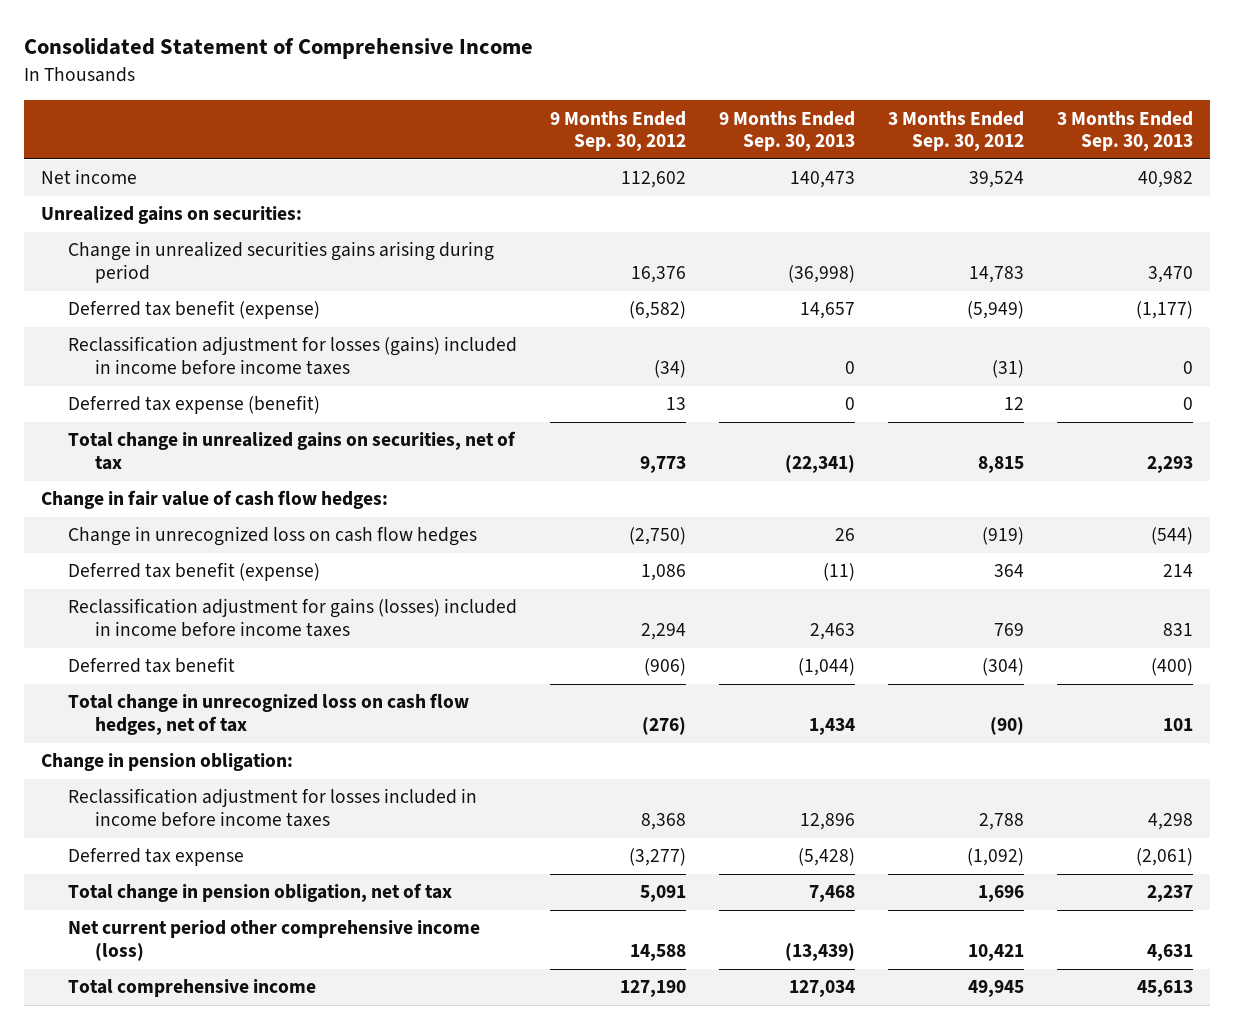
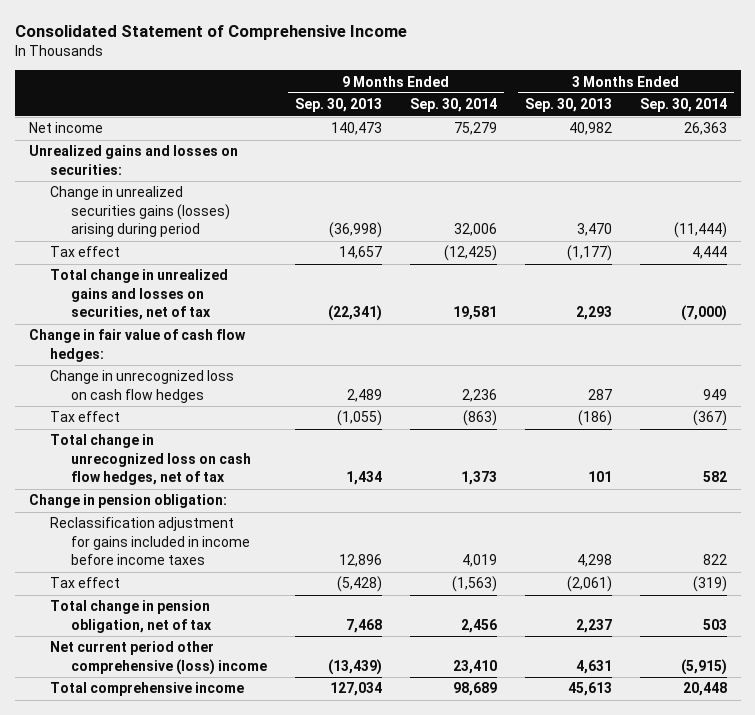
- | 9 Months Ended Sep. 30, 2012 | 9 Months Ended Sep. 30, 2013 | 3 Months Ended Sep. 30, 2012 | 3 Months Ended Sep. 30, 2013
+ | 9 Months Ended Sep. 30, 2013 | 9 Months Ended Sep. 30, 2014 | 3 Months Ended Sep. 30, 2013 | 3 Months Ended Sep. 30, 2014
- Unrealized gains on securities:
- Change in unrealized securities gains arising during period | 16,376 | (36,998) | 14,783 | 3,470
- Deferred tax benefit (expense) | (6,582) | 14,657 | (5,949) | (1,177)
- Reclassification adjustment for losses (gains) included in income before income taxes | (34) | 0 | (31) | 0
- Deferred tax expense (benefit) | 13 | 0 | 12 | 0
- Total change in unrealized gains on securities, net of tax | 9,773 | (22,341) | 8,815 | 2,293
+ Unrealized gains and losses on securities:
+ Change in unrealized securities gains (losses) arising during period | (36,998) | 32,006 | 3,470 | (11,444)
+ Tax effect | 14,657 | (12,425) | (1,177) | 4,444
+ Total change in unrealized gains and losses on securities, net of tax | (22,341) | 19,581 | 2,293 | (7,000)
- Change in unrecognized loss on cash flow hedges | (2,750) | 26 | (919) | (544)
- Deferred tax benefit (expense) | 1,086 | (11) | 364 | 214
- Reclassification adjustment for gains (losses) included in income before income taxes | 2,294 | 2,463 | 769 | 831
- Deferred tax benefit | (906) | (1,044) | (304) | (400)
+ Change in unrecognized loss on cash flow hedges | 2,489 | 2,236 | 287 | 949
+ Tax effect | (1,055) | (863) | (186) | (367)
- Reclassification adjustment for losses included in income before income taxes | 8,368 | 12,896 | 2,788 | 4,298
- Deferred tax expense | (3,277) | (5,428) | (1,092) | (2,061)
+ Reclassification adjustment for gains included in income before income taxes | 12,896 | 4,019 | 4,298 | 822
+ Tax effect | (5,428) | (1,563) | (2,061) | (319)
- Net current period other comprehensive income (loss) | 14,588 | (13,439) | 10,421 | 4,631
+ Net current period other comprehensive (loss) income | (13,439) | 23,410 | 4,631 | (5,915)

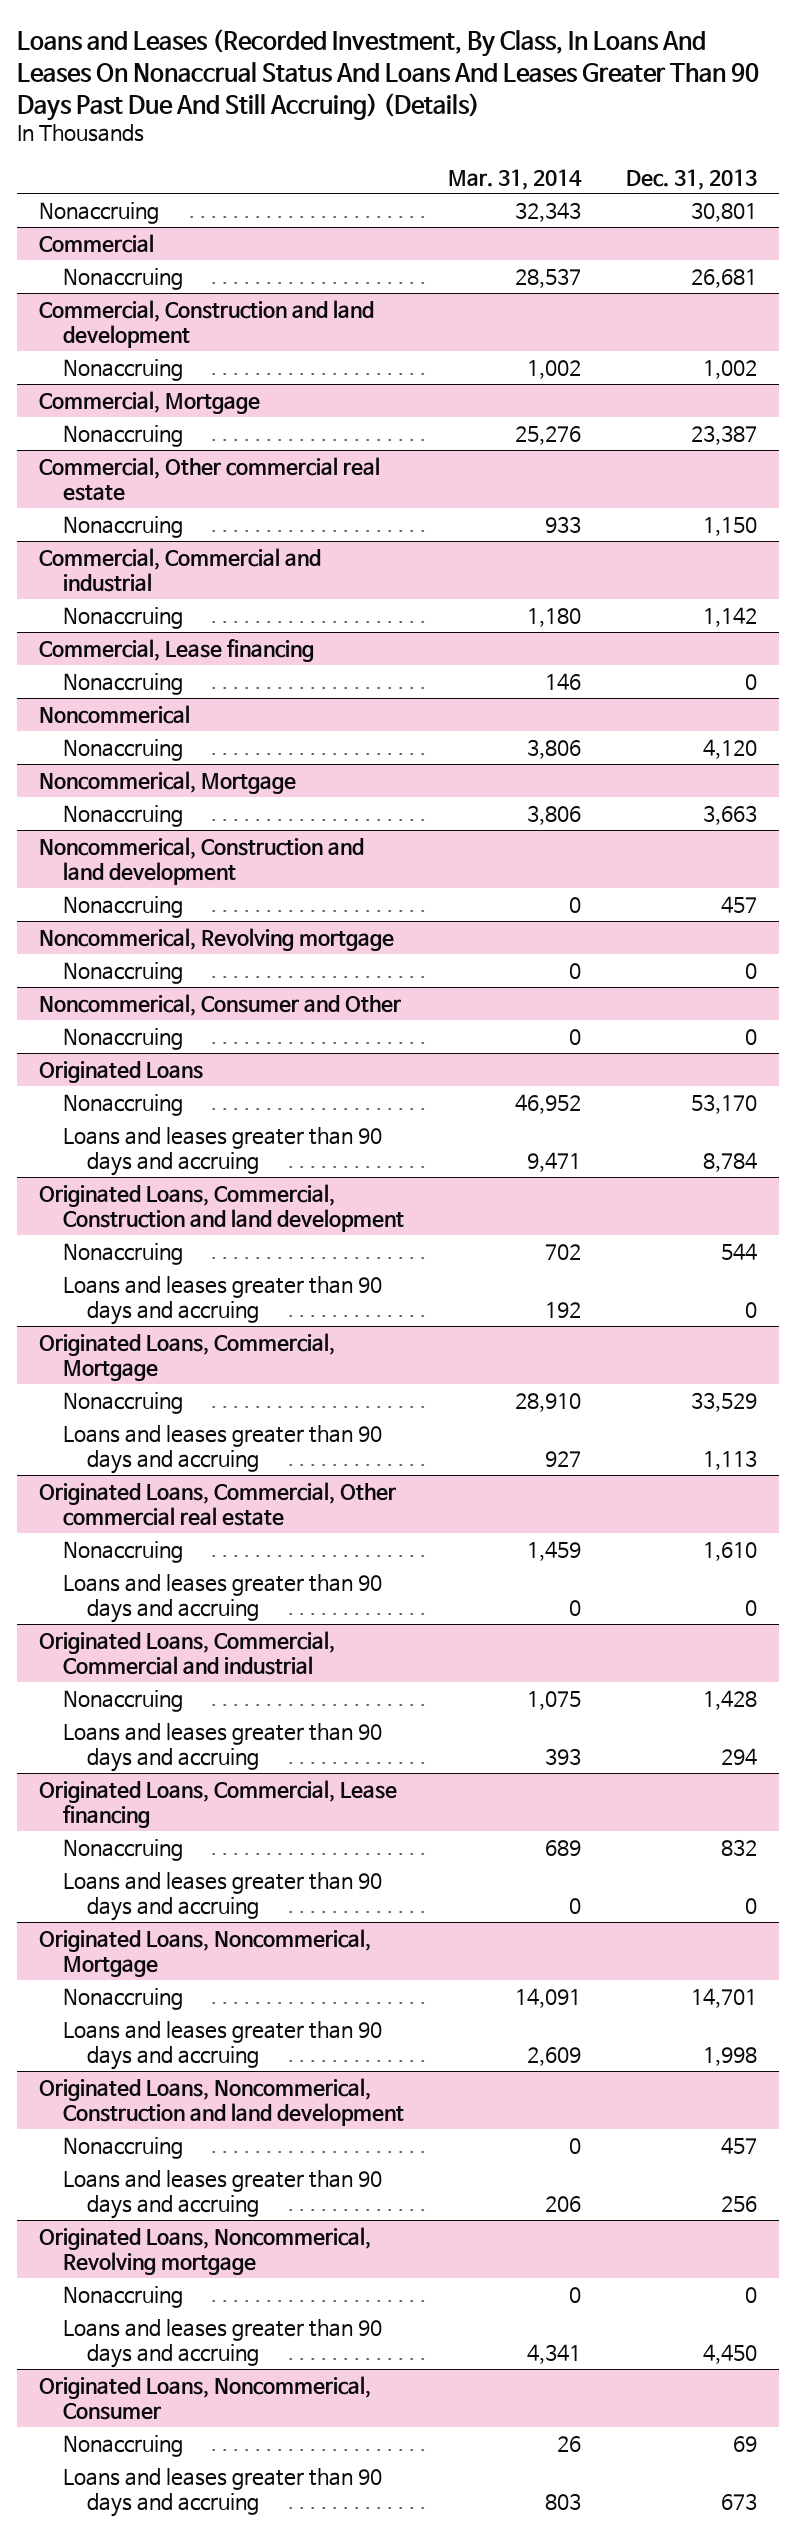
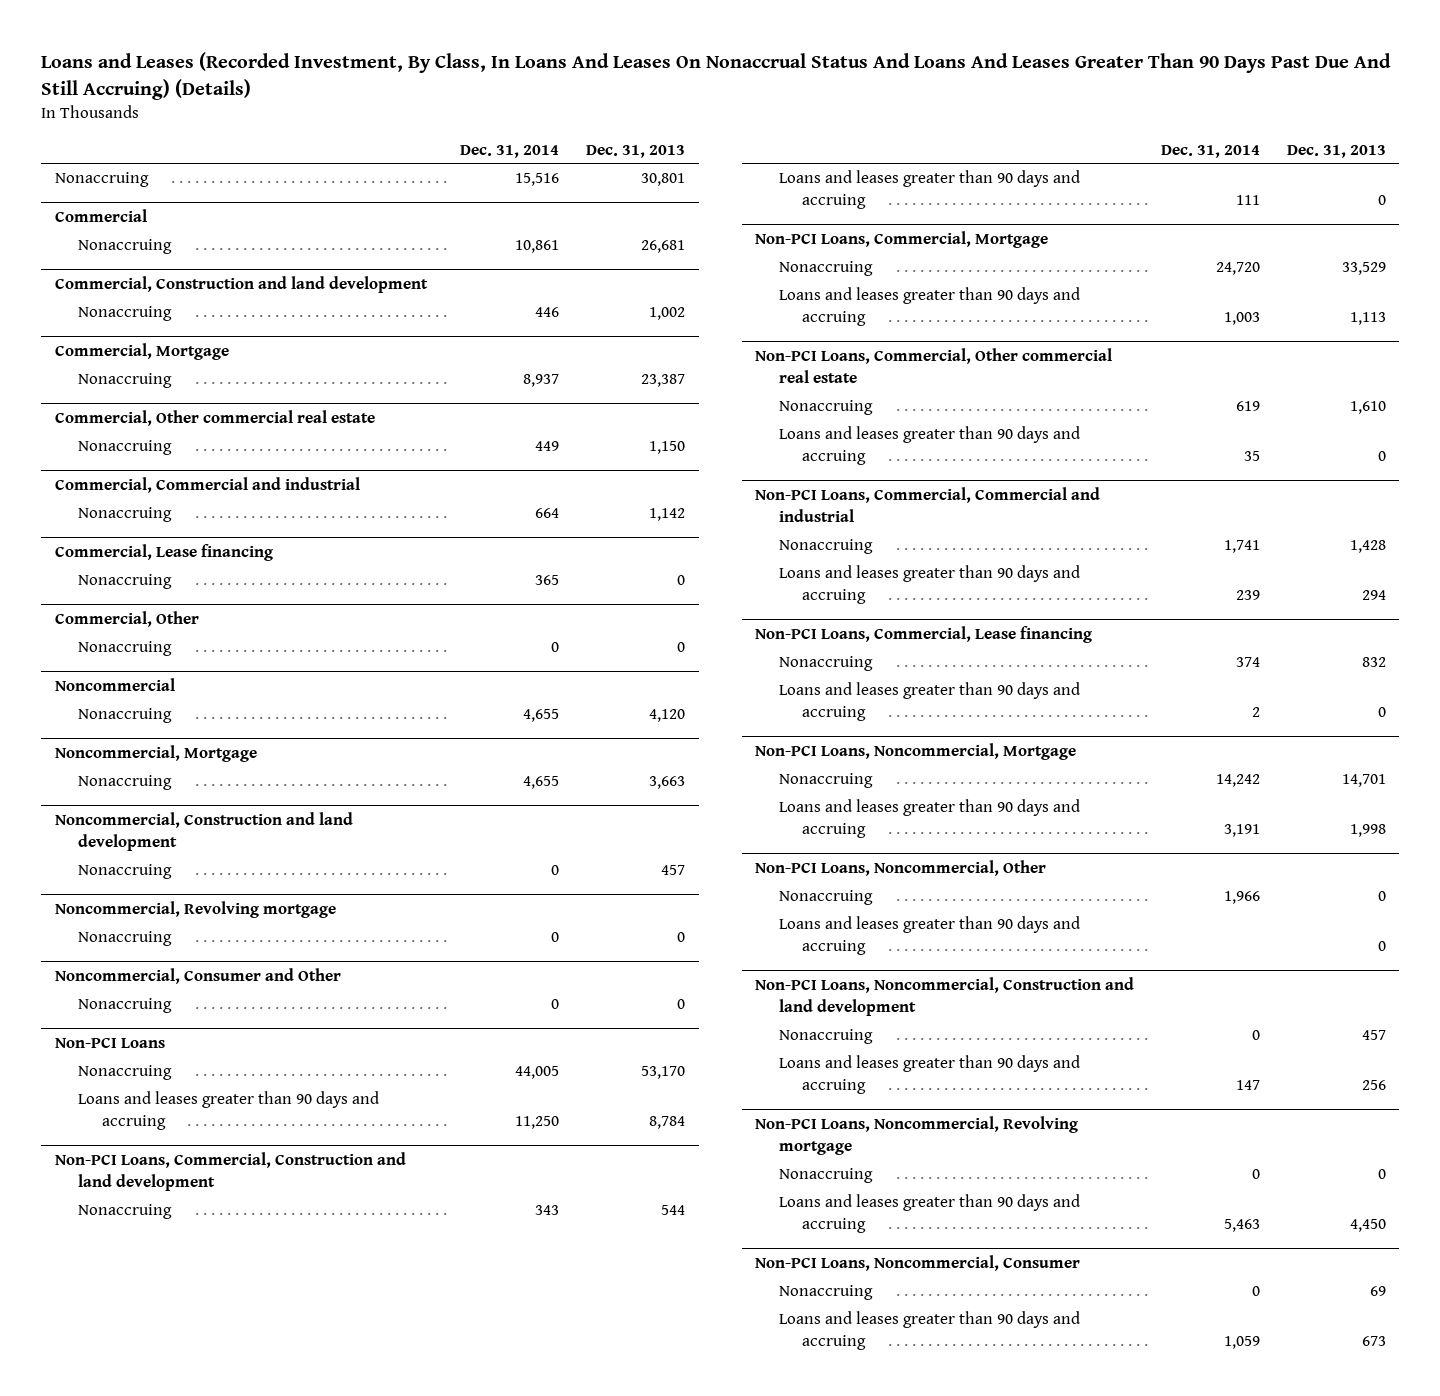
- | Mar. 31, 2014 | Dec. 31, 2013
+ | Dec. 31, 2014 | Dec. 31, 2013
- Noncommerical
+ Commercial, Other
+ Nonaccruing | 0 | 0
+ Noncommercial
- Noncommerical, Mortgage
+ Noncommercial, Mortgage
- Noncommerical, Construction and land development
+ Noncommercial, Construction and land development
- Noncommerical, Revolving mortgage
+ Noncommercial, Revolving mortgage
- Noncommerical, Consumer and Other
+ Noncommercial, Consumer and Other
- Originated Loans
+ Non-PCI Loans
- Originated Loans, Commercial, Construction and land development
+ Non-PCI Loans, Commercial, Construction and land development
- Originated Loans, Commercial, Mortgage
+ Non-PCI Loans, Commercial, Mortgage
- Originated Loans, Commercial, Other commercial real estate
+ Non-PCI Loans, Commercial, Other commercial real estate
- Originated Loans, Commercial, Commercial and industrial
+ Non-PCI Loans, Commercial, Commercial and industrial
- Originated Loans, Commercial, Lease financing
+ Non-PCI Loans, Commercial, Lease financing
- Originated Loans, Noncommerical, Mortgage
+ Non-PCI Loans, Noncommercial, Mortgage
- Originated Loans, Noncommerical, Construction and land development
+ Non-PCI Loans, Noncommercial, Other
+ Nonaccruing | 1,966 | 0
+ Loans and leases greater than 90 days and accruing | | 0
+ Non-PCI Loans, Noncommercial, Construction and land development
- Originated Loans, Noncommerical, Revolving mortgage
+ Non-PCI Loans, Noncommercial, Revolving mortgage
- Originated Loans, Noncommerical, Consumer
+ Non-PCI Loans, Noncommercial, Consumer

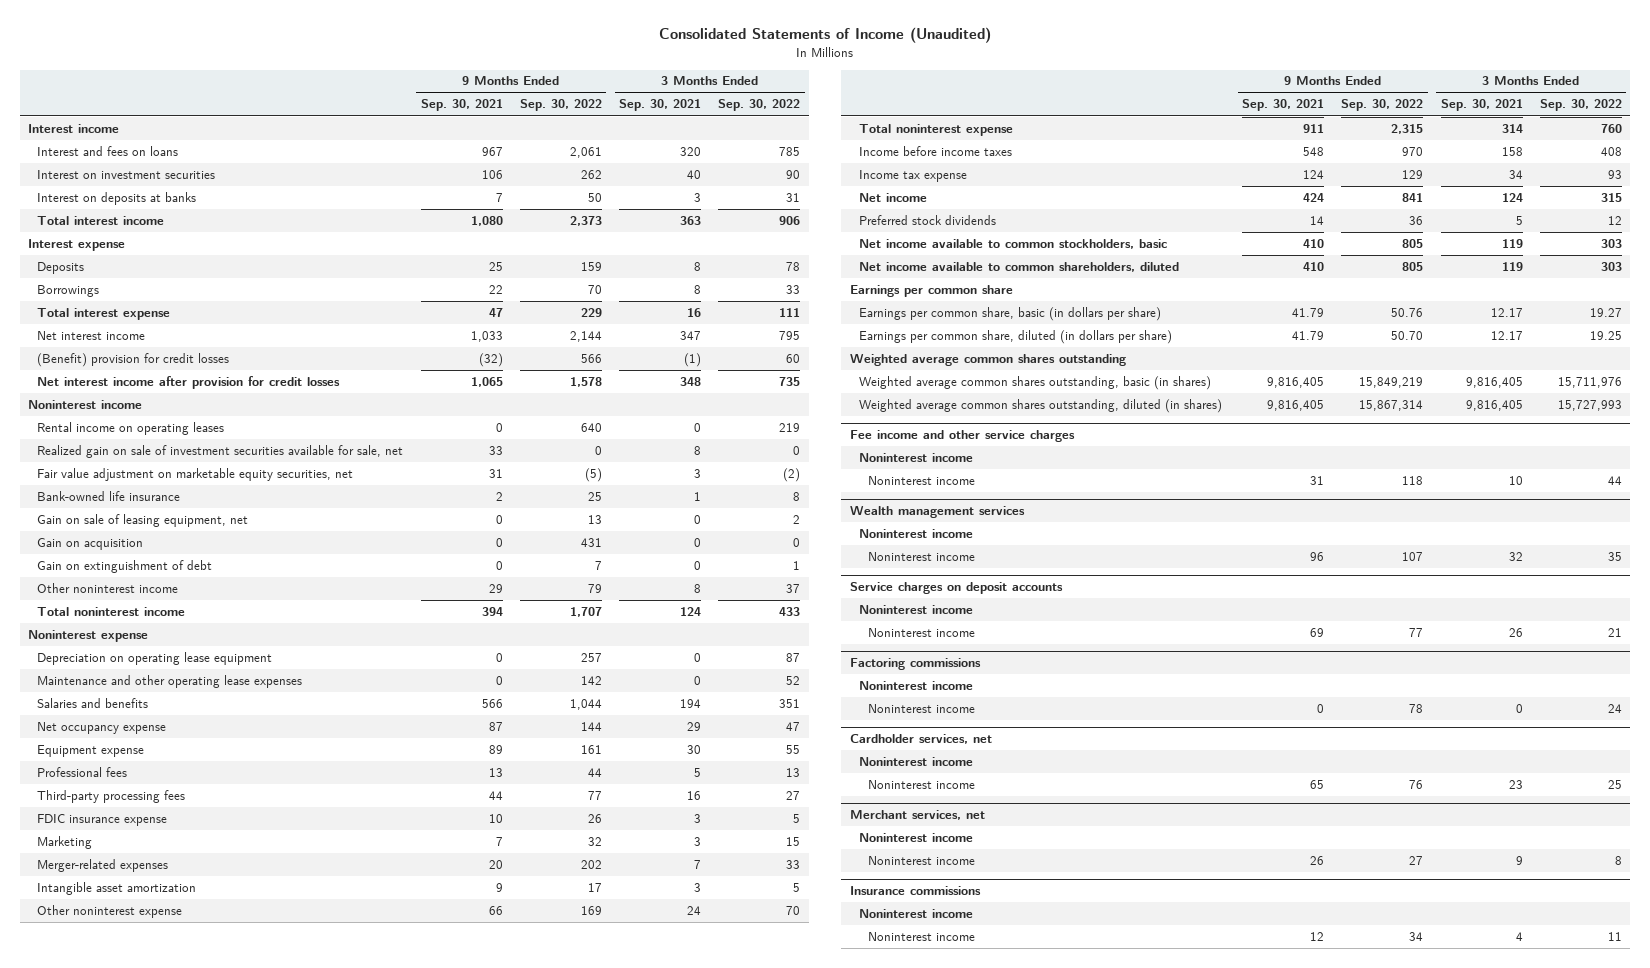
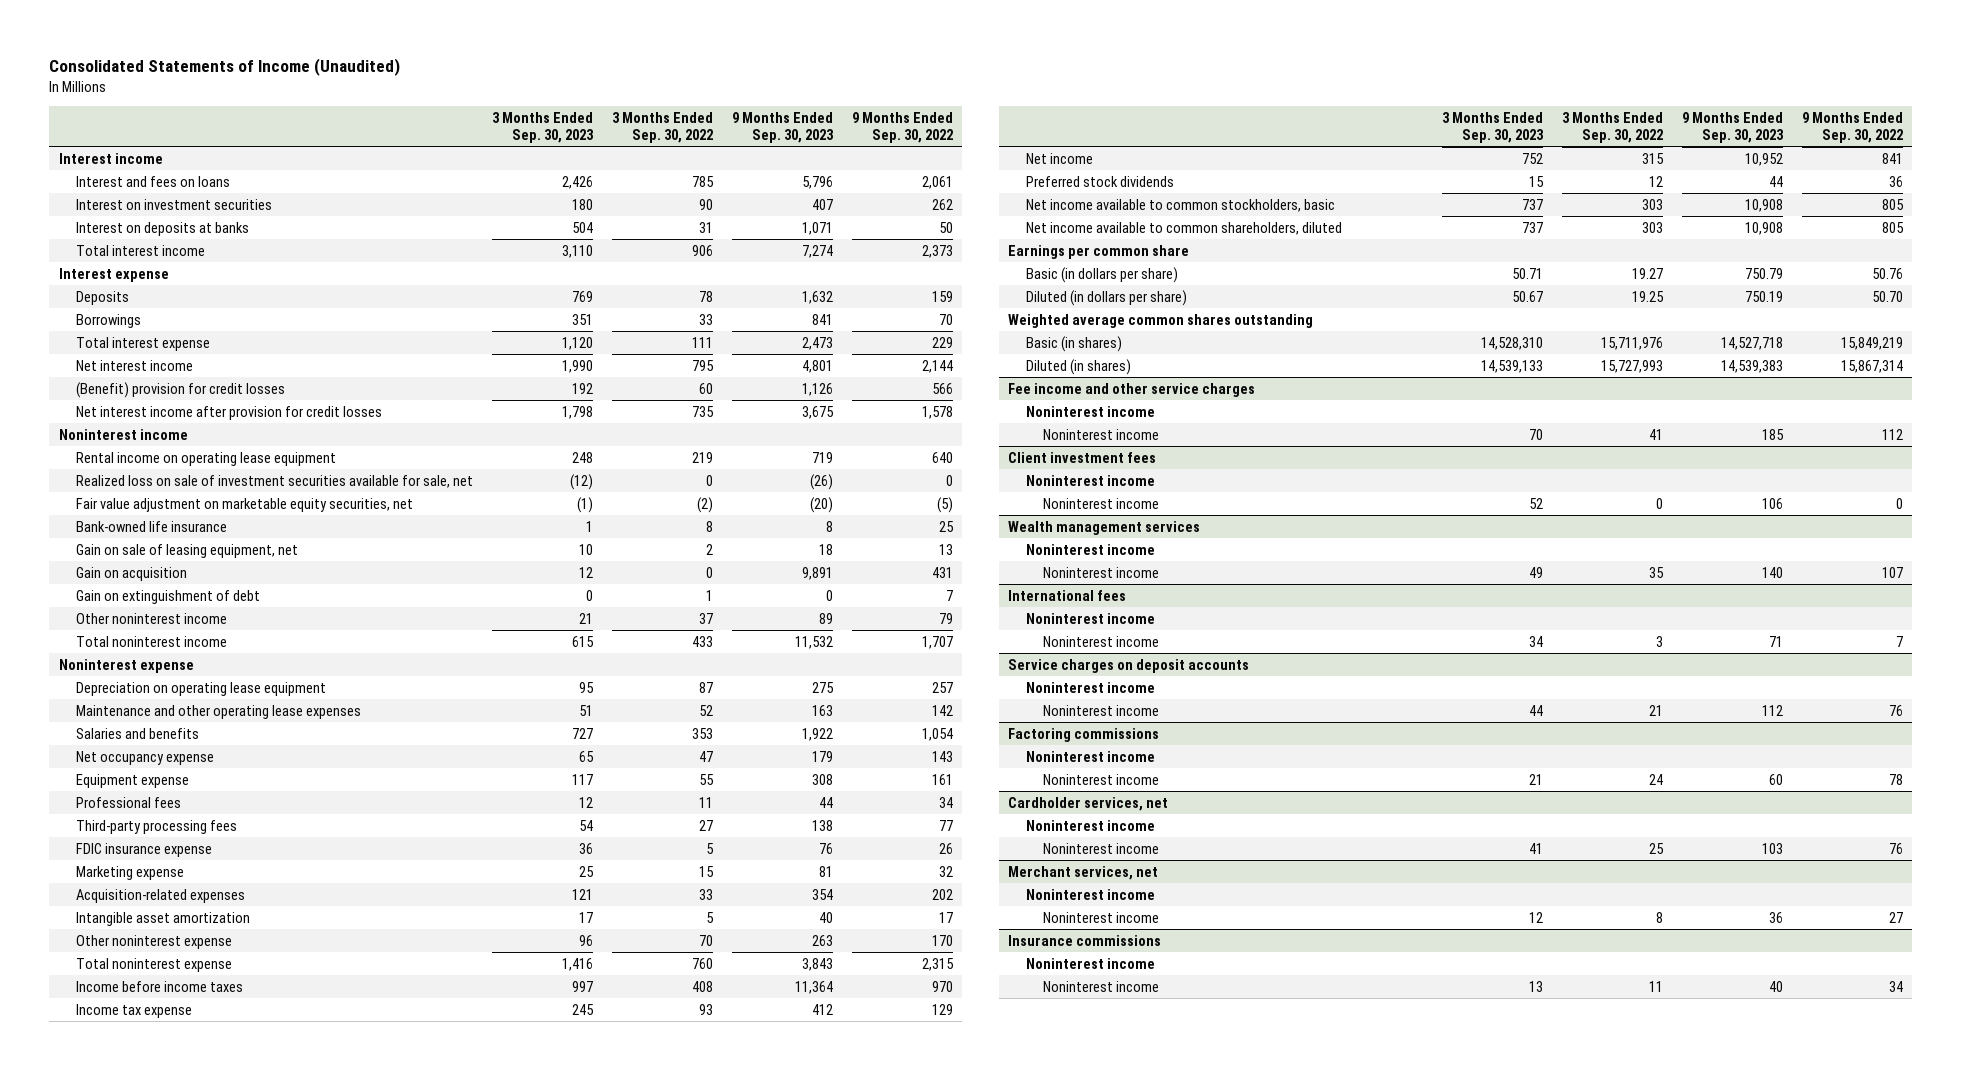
- | 9 Months Ended Sep. 30, 2021 | 9 Months Ended Sep. 30, 2022 | 3 Months Ended Sep. 30, 2021 | 3 Months Ended Sep. 30, 2022
+ | 3 Months Ended Sep. 30, 2023 | 3 Months Ended Sep. 30, 2022 | 9 Months Ended Sep. 30, 2023 | 9 Months Ended Sep. 30, 2022
- Rental income on operating leases | 0 | 640 | 0 | 219
- Realized gain on sale of investment securities available for sale, net | 33 | 0 | 8 | 0
+ Rental income on operating lease equipment | 248 | 219 | 719 | 640
+ Realized loss on sale of investment securities available for sale, net | (12) | 0 | (26) | 0
- Salaries and benefits | 566 | 1,044 | 194 | 351
- Net occupancy expense | 87 | 144 | 29 | 47
+ Salaries and benefits | 727 | 353 | 1,922 | 1,054
+ Net occupancy expense | 65 | 47 | 179 | 143
- Professional fees | 13 | 44 | 5 | 13
+ Professional fees | 12 | 11 | 44 | 34
- Marketing | 7 | 32 | 3 | 15
- Merger-related expenses | 20 | 202 | 7 | 33
+ Marketing expense | 25 | 15 | 81 | 32
+ Acquisition-related expenses | 121 | 33 | 354 | 202
- Other noninterest expense | 66 | 169 | 24 | 70
+ Other noninterest expense | 96 | 70 | 263 | 170
- Earnings per common share, basic (in dollars per share) | 41.79 | 50.76 | 12.17 | 19.27
- Earnings per common share, diluted (in dollars per share) | 41.79 | 50.70 | 12.17 | 19.25
+ Basic (in dollars per share) | 50.71 | 19.27 | 750.79 | 50.76
+ Diluted (in dollars per share) | 50.67 | 19.25 | 750.19 | 50.70
- Weighted average common shares outstanding, basic (in shares) | 9,816,405 | 15,849,219 | 9,816,405 | 15,711,976
- Weighted average common shares outstanding, diluted (in shares) | 9,816,405 | 15,867,314 | 9,816,405 | 15,727,993
+ Basic (in shares) | 14,528,310 | 15,711,976 | 14,527,718 | 15,849,219
+ Diluted (in shares) | 14,539,133 | 15,727,993 | 14,539,383 | 15,867,314
@ Fee income and other service charges
- Noninterest income | 31 | 118 | 10 | 44
+ Noninterest income | 70 | 41 | 185 | 112
+ Client investment fees
+ Noninterest income
+ Noninterest income | 52 | 0 | 106 | 0
+ International fees
+ Noninterest income
+ Noninterest income | 34 | 3 | 71 | 7
@ Service charges on deposit accounts
- Noninterest income | 69 | 77 | 26 | 21
+ Noninterest income | 44 | 21 | 112 | 76

